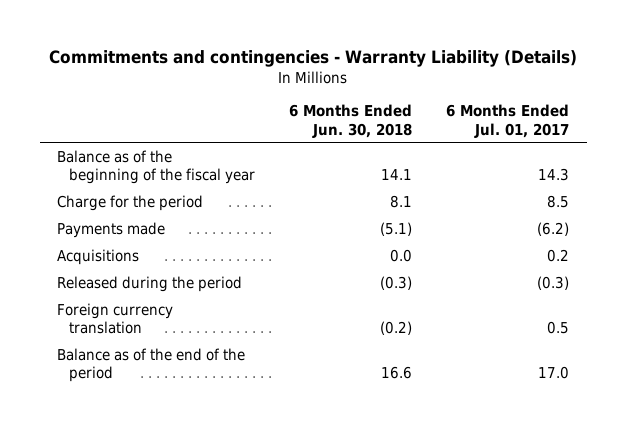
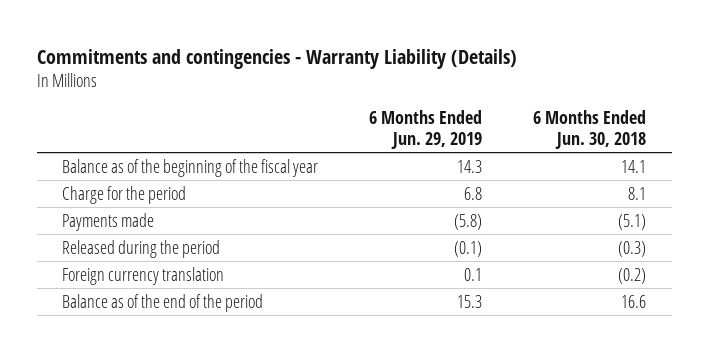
- | 6 Months Ended Jun. 30, 2018 | 6 Months Ended Jul. 01, 2017
+ | 6 Months Ended Jun. 29, 2019 | 6 Months Ended Jun. 30, 2018
- Acquisitions | 0.0 | 0.2

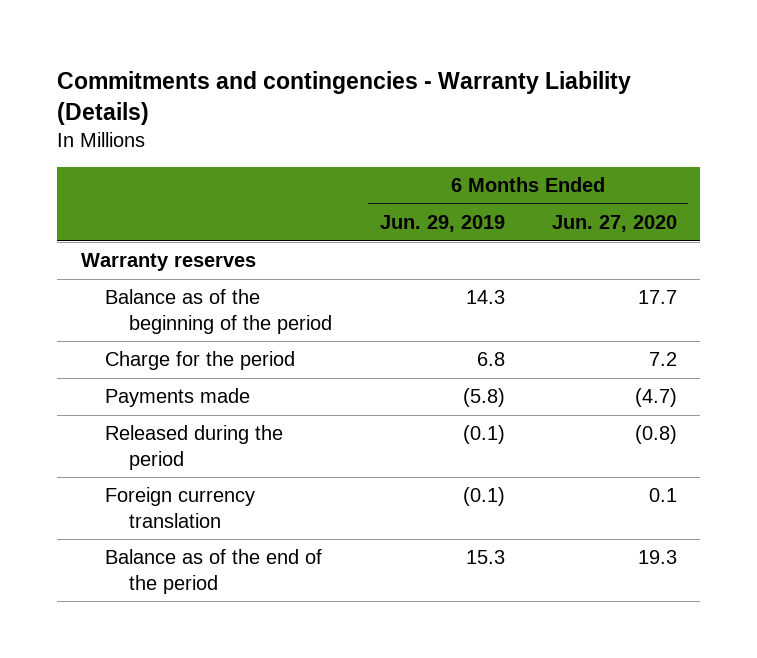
- | 6 Months Ended Jun. 29, 2019 | 6 Months Ended Jun. 30, 2018
+ | 6 Months Ended Jun. 29, 2019 | 6 Months Ended Jun. 27, 2020
- Balance as of the beginning of the fiscal year | 14.3 | 14.1
+ Warranty reserves
+ Balance as of the beginning of the period | 14.3 | 17.7
- Foreign currency translation | 0.1 | (0.2)
+ Foreign currency translation | (0.1) | 0.1

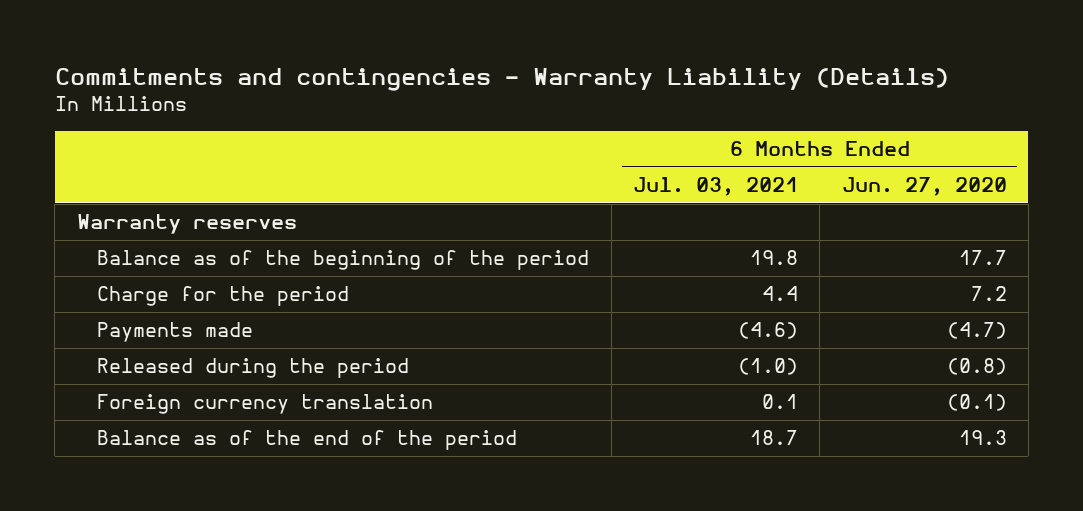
- | 6 Months Ended Jun. 29, 2019 | 6 Months Ended Jun. 27, 2020
+ | 6 Months Ended Jul. 03, 2021 | 6 Months Ended Jun. 27, 2020
- Foreign currency translation | (0.1) | 0.1
+ Foreign currency translation | 0.1 | (0.1)

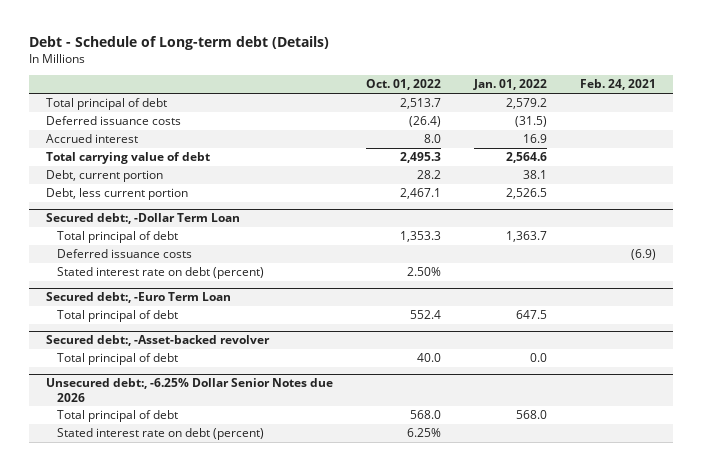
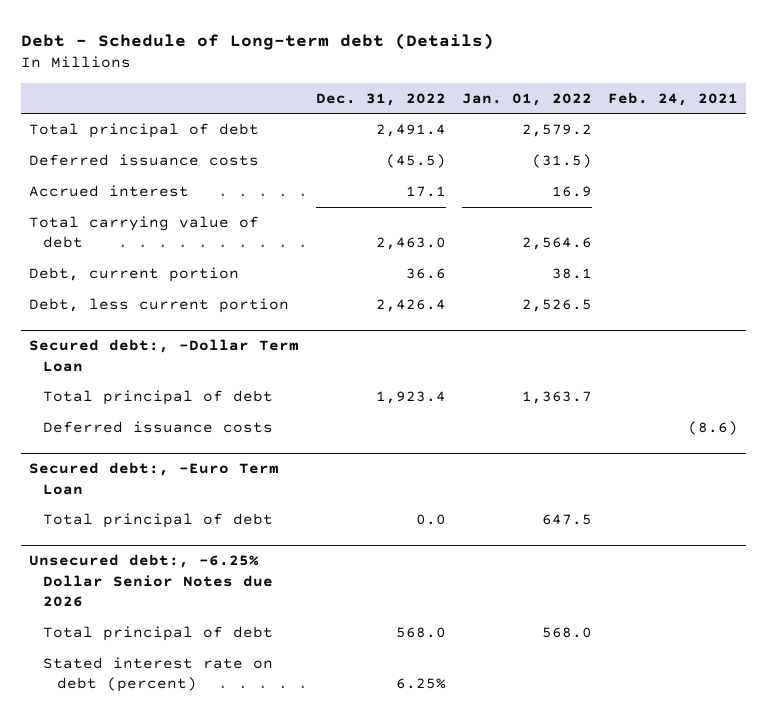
- | Oct. 01, 2022 | Jan. 01, 2022 | Feb. 24, 2021
+ | Dec. 31, 2022 | Jan. 01, 2022 | Feb. 24, 2021
@ Secured debt:, -Dollar Term Loan
- Deferred issuance costs | | | (6.9)
- Stated interest rate on debt (percent) | 2.50% | |
+ Deferred issuance costs | | | (8.6)
- Secured debt:, -Asset-backed revolver
- Total principal of debt | 40.0 | 0.0 |

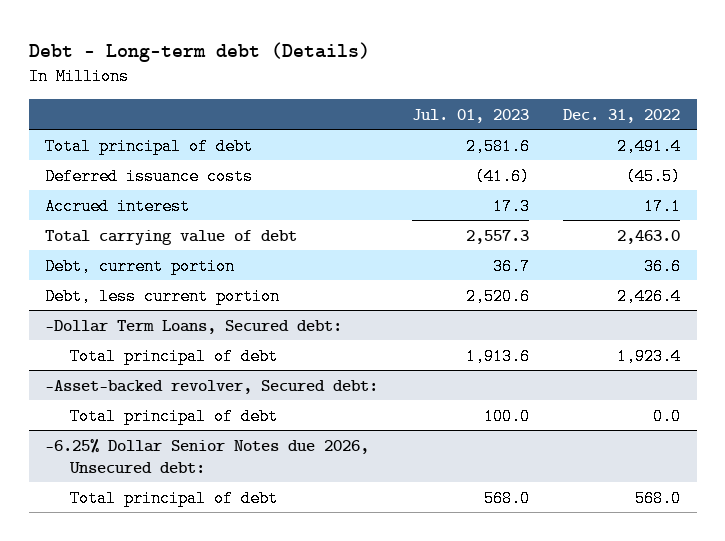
- Debt - Schedule of Long-term debt (Details)
+ Debt - Long-term debt (Details)
- | Dec. 31, 2022 | Jan. 01, 2022 | Feb. 24, 2021
+ | Jul. 01, 2023 | Dec. 31, 2022
- Secured debt:, -Dollar Term Loan
+ -Dollar Term Loans, Secured debt:
- Deferred issuance costs | | | (8.6)
- Secured debt:, -Euro Term Loan
+ -Asset-backed revolver, Secured debt:
- Unsecured debt:, -6.25% Dollar Senior Notes due 2026
+ -6.25% Dollar Senior Notes due 2026, Unsecured debt:
- Stated interest rate on debt (percent) | 6.25% | |

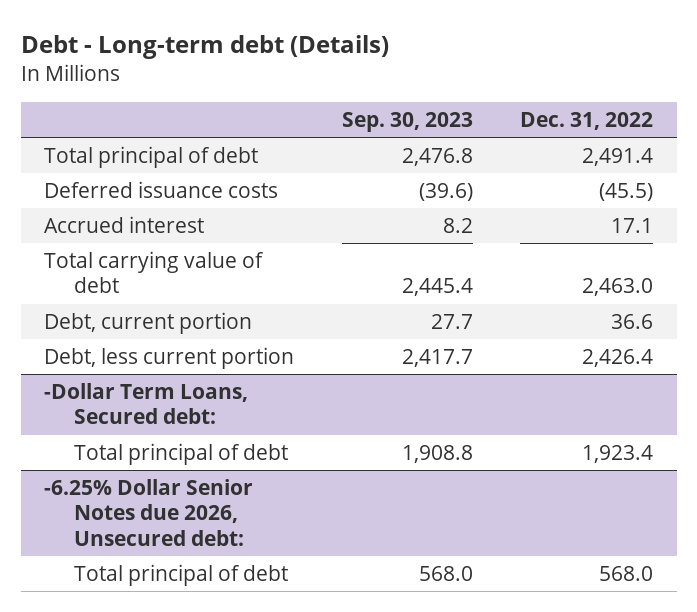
- | Jul. 01, 2023 | Dec. 31, 2022
+ | Sep. 30, 2023 | Dec. 31, 2022
- -Asset-backed revolver, Secured debt:
- Total principal of debt | 100.0 | 0.0

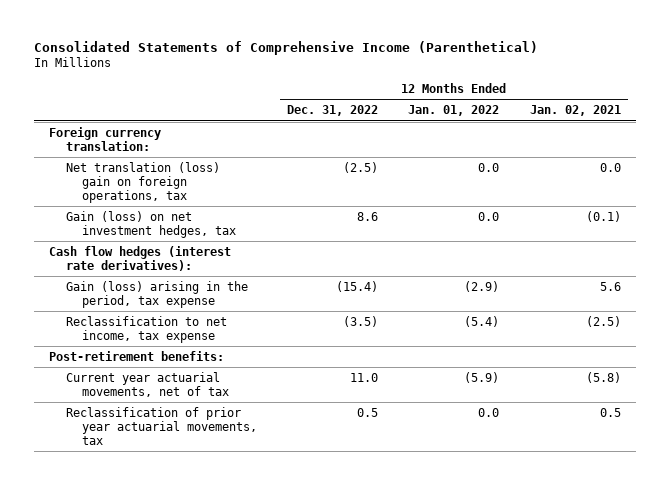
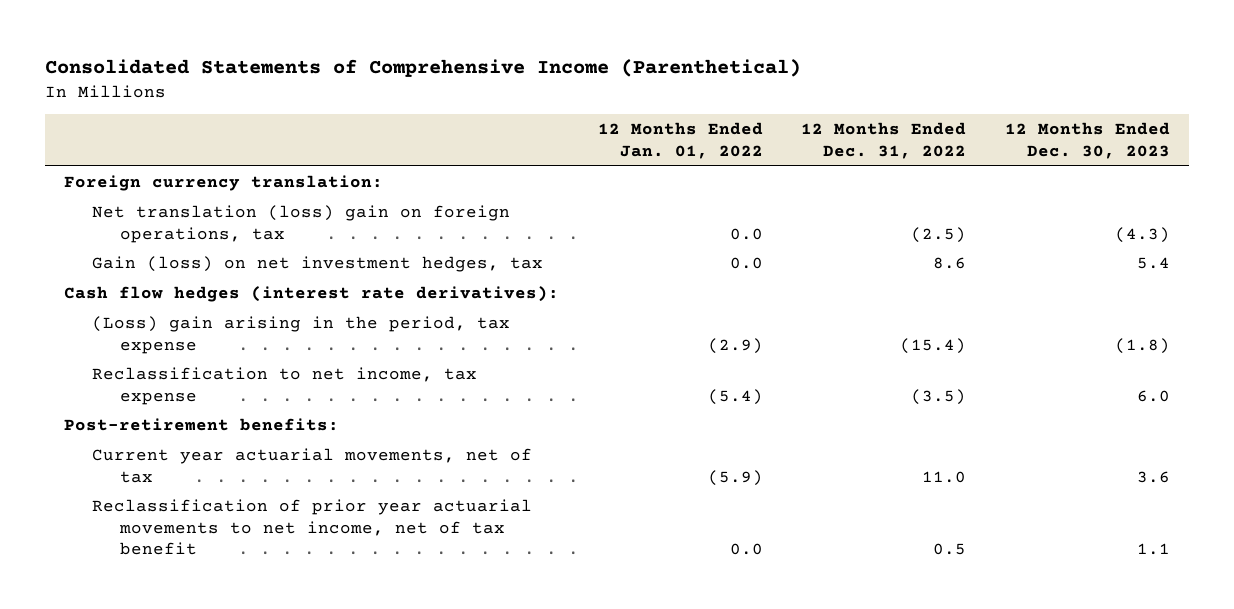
- | 12 Months Ended Dec. 31, 2022 | 12 Months Ended Jan. 01, 2022 | 12 Months Ended Jan. 02, 2021
+ | 12 Months Ended Jan. 01, 2022 | 12 Months Ended Dec. 31, 2022 | 12 Months Ended Dec. 30, 2023
- Gain (loss) arising in the period, tax expense | (15.4) | (2.9) | 5.6
+ (Loss) gain arising in the period, tax expense | (2.9) | (15.4) | (1.8)
- Reclassification of prior year actuarial movements, tax | 0.5 | 0.0 | 0.5
+ Reclassification of prior year actuarial movements to net income, net of tax benefit | 0.0 | 0.5 | 1.1

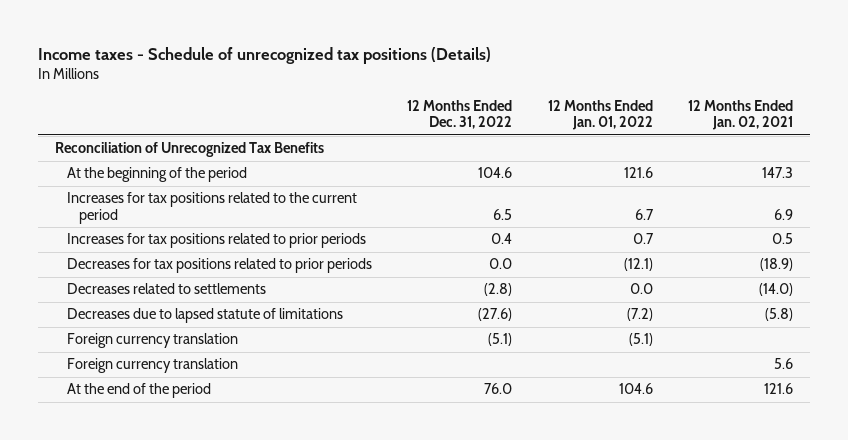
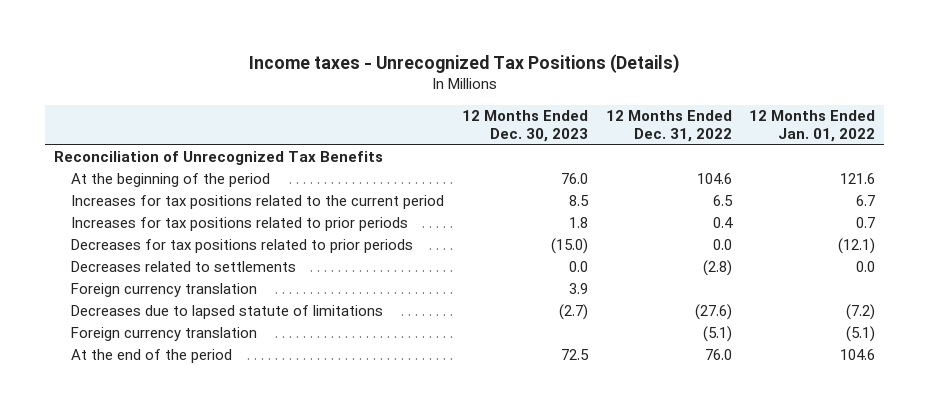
- Income taxes - Schedule of unrecognized tax positions (Details)
+ Income taxes - Unrecognized Tax Positions (Details)
- | 12 Months Ended Dec. 31, 2022 | 12 Months Ended Jan. 01, 2022 | 12 Months Ended Jan. 02, 2021
+ | 12 Months Ended Dec. 30, 2023 | 12 Months Ended Dec. 31, 2022 | 12 Months Ended Jan. 01, 2022
moved up: Foreign currency translation | 3.9 | |

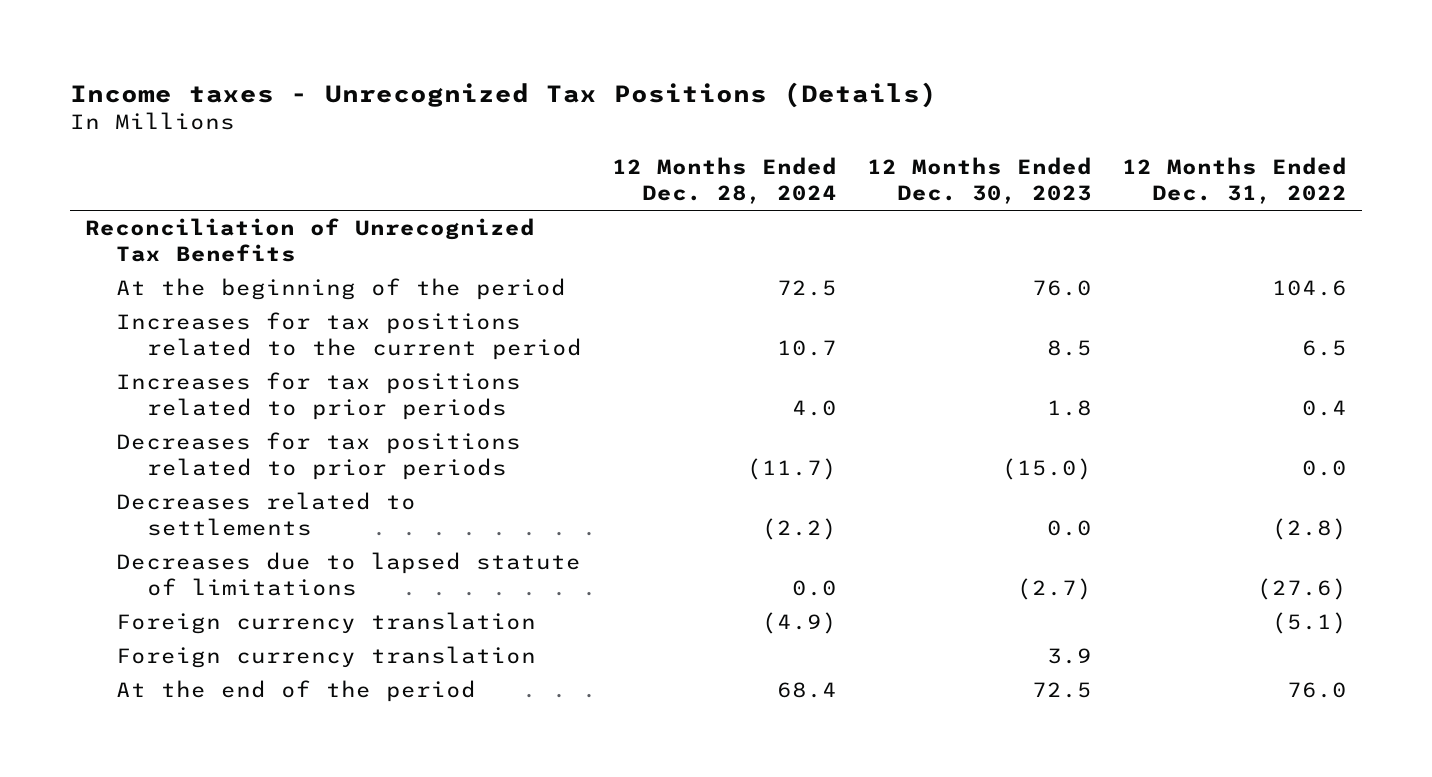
- | 12 Months Ended Dec. 30, 2023 | 12 Months Ended Dec. 31, 2022 | 12 Months Ended Jan. 01, 2022
+ | 12 Months Ended Dec. 28, 2024 | 12 Months Ended Dec. 30, 2023 | 12 Months Ended Dec. 31, 2022
moved down: Foreign currency translation | | 3.9 |

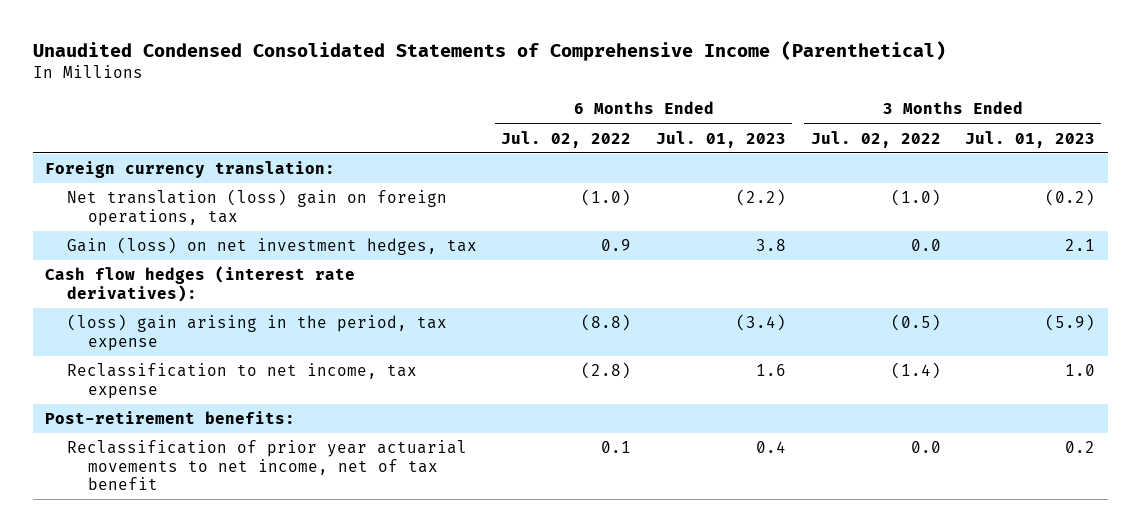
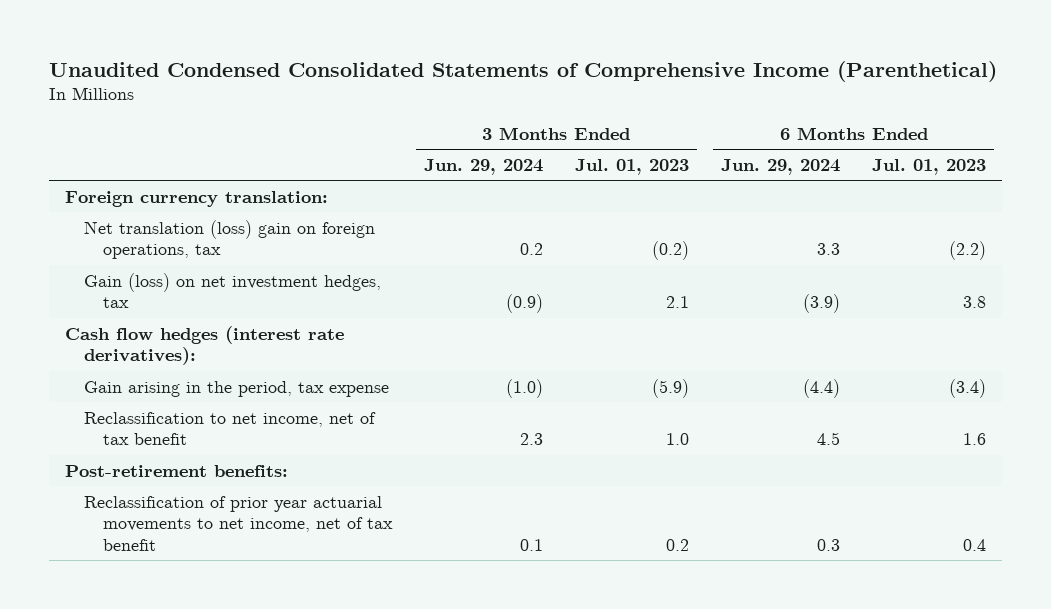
- | 6 Months Ended Jul. 02, 2022 | 6 Months Ended Jul. 01, 2023 | 3 Months Ended Jul. 02, 2022 | 3 Months Ended Jul. 01, 2023
+ | 3 Months Ended Jun. 29, 2024 | 3 Months Ended Jul. 01, 2023 | 6 Months Ended Jun. 29, 2024 | 6 Months Ended Jul. 01, 2023
- (loss) gain arising in the period, tax expense | (8.8) | (3.4) | (0.5) | (5.9)
- Reclassification to net income, tax expense | (2.8) | 1.6 | (1.4) | 1.0
+ Gain arising in the period, tax expense | (1.0) | (5.9) | (4.4) | (3.4)
+ Reclassification to net income, net of tax benefit | 2.3 | 1.0 | 4.5 | 1.6

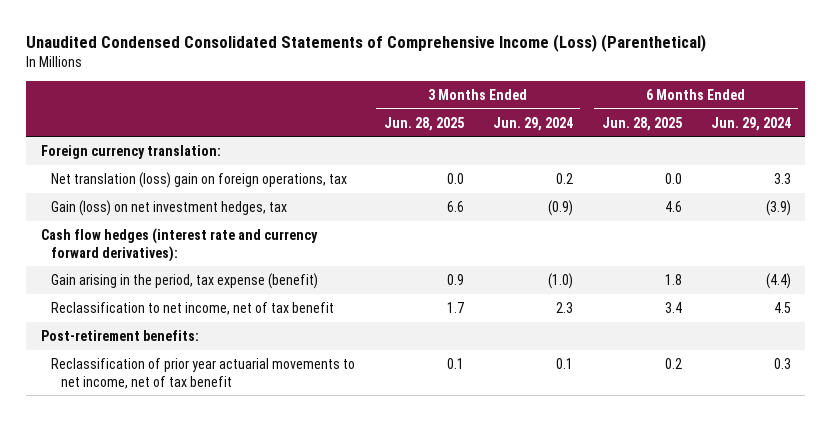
- Unaudited Condensed Consolidated Statements of Comprehensive Income (Parenthetical)
+ Unaudited Condensed Consolidated Statements of Comprehensive Income (Loss) (Parenthetical)
- | 3 Months Ended Jun. 29, 2024 | 3 Months Ended Jul. 01, 2023 | 6 Months Ended Jun. 29, 2024 | 6 Months Ended Jul. 01, 2023
+ | 3 Months Ended Jun. 28, 2025 | 3 Months Ended Jun. 29, 2024 | 6 Months Ended Jun. 28, 2025 | 6 Months Ended Jun. 29, 2024
- Cash flow hedges (interest rate derivatives):
- Gain arising in the period, tax expense | (1.0) | (5.9) | (4.4) | (3.4)
+ Cash flow hedges (interest rate and currency forward derivatives):
+ Gain arising in the period, tax expense (benefit) | 0.9 | (1.0) | 1.8 | (4.4)

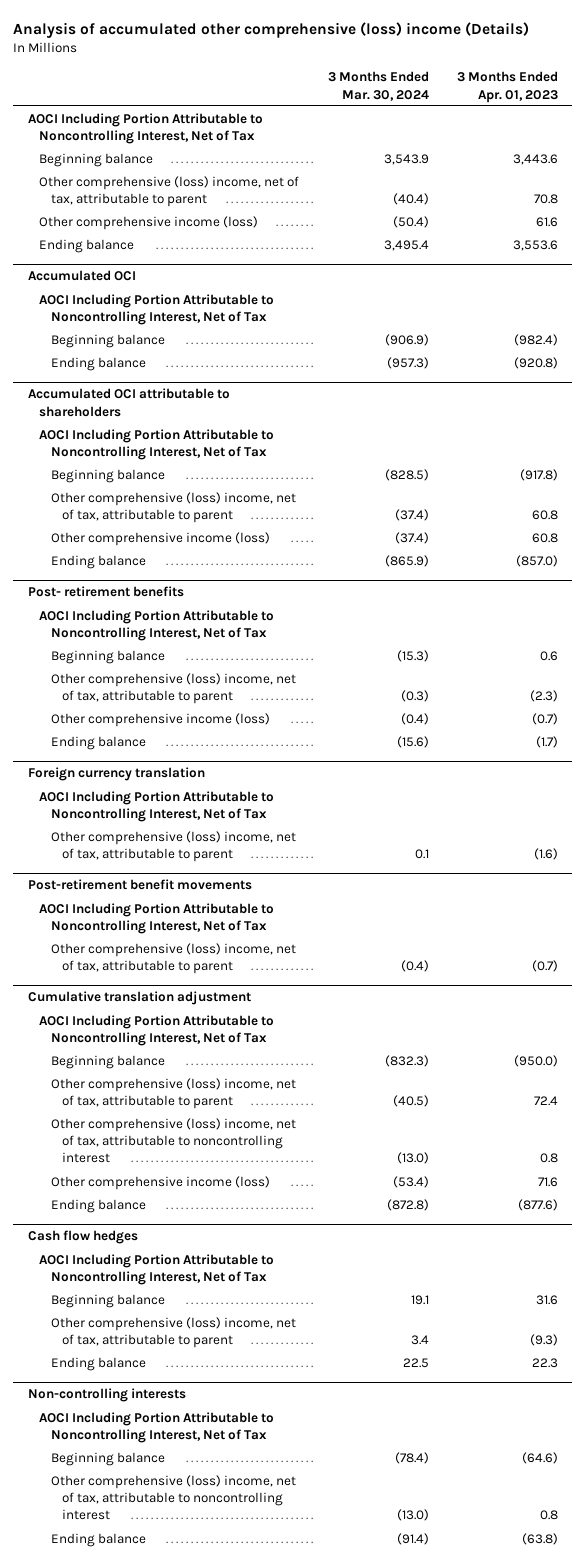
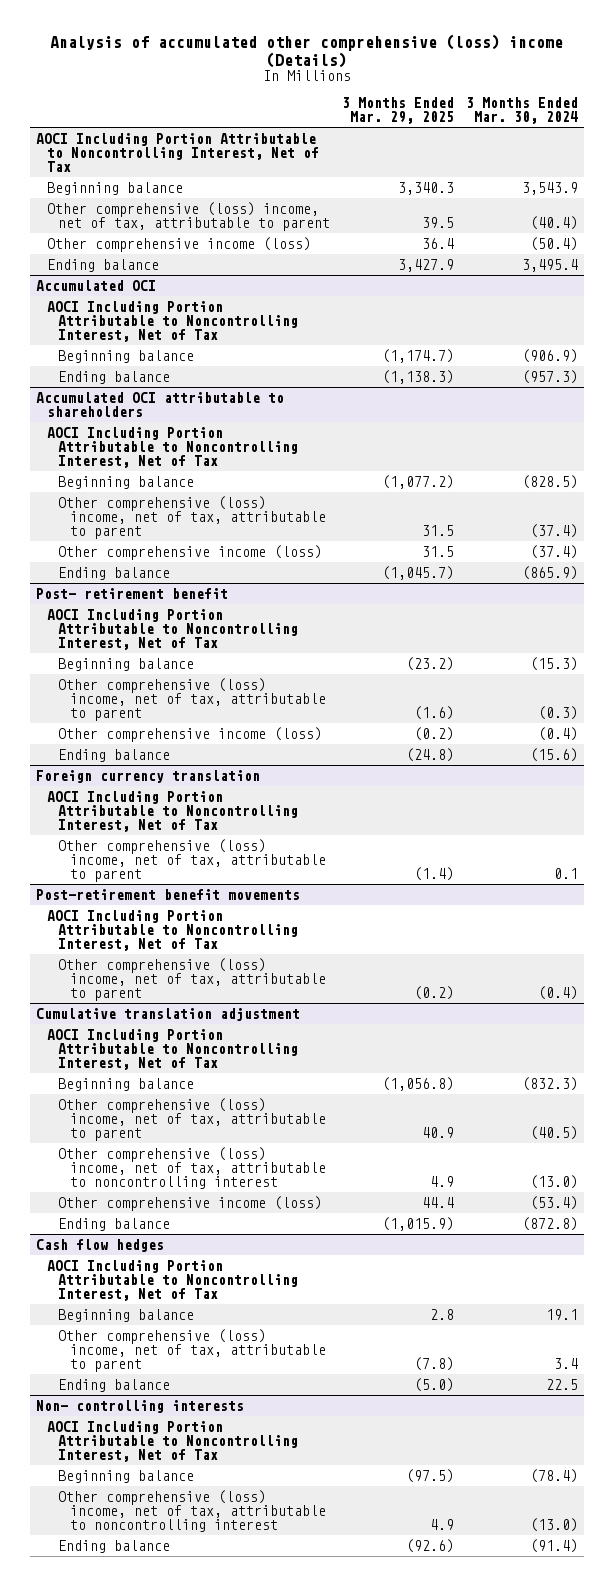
- | 3 Months Ended Mar. 30, 2024 | 3 Months Ended Apr. 01, 2023
+ | 3 Months Ended Mar. 29, 2025 | 3 Months Ended Mar. 30, 2024
- Post- retirement benefits
+ Post- retirement benefit
- Non-controlling interests
+ Non- controlling interests

